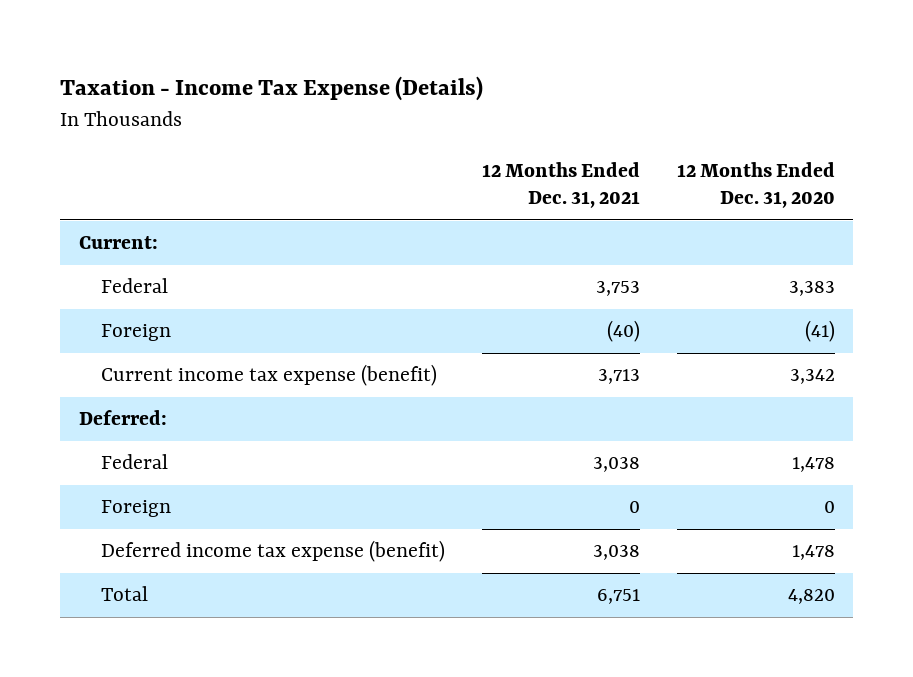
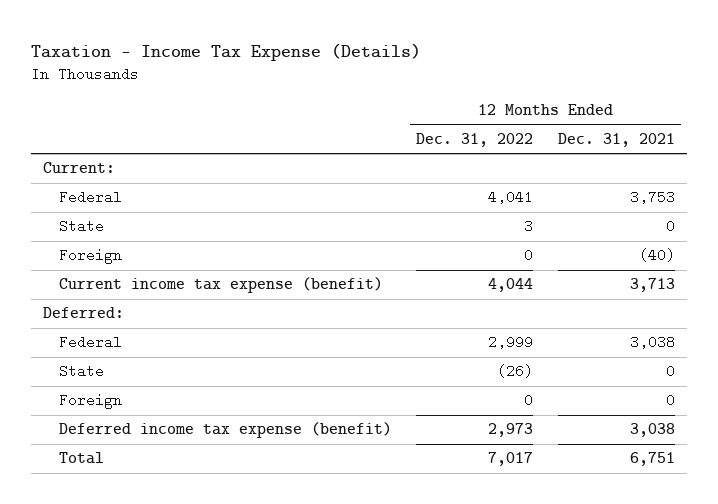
- | 12 Months Ended Dec. 31, 2021 | 12 Months Ended Dec. 31, 2020
+ | 12 Months Ended Dec. 31, 2022 | 12 Months Ended Dec. 31, 2021
+ State | 3 | 0
+ State | (26) | 0

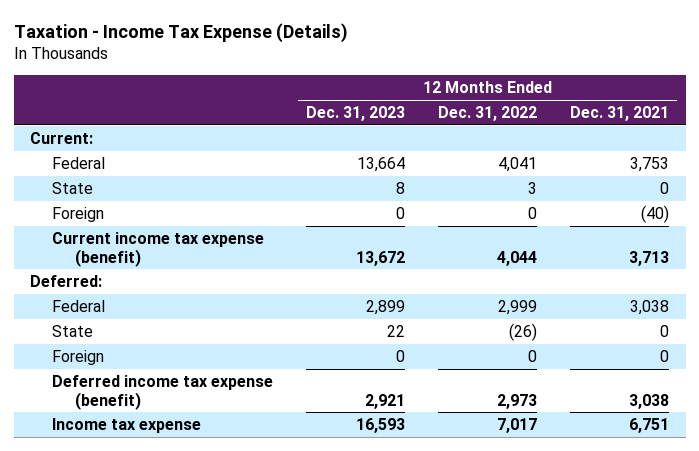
- | 12 Months Ended Dec. 31, 2022 | 12 Months Ended Dec. 31, 2021
+ | 12 Months Ended Dec. 31, 2023 | 12 Months Ended Dec. 31, 2022 | 12 Months Ended Dec. 31, 2021
- Total | 7,017 | 6,751
+ Income tax expense | 16,593 | 7,017 | 6,751

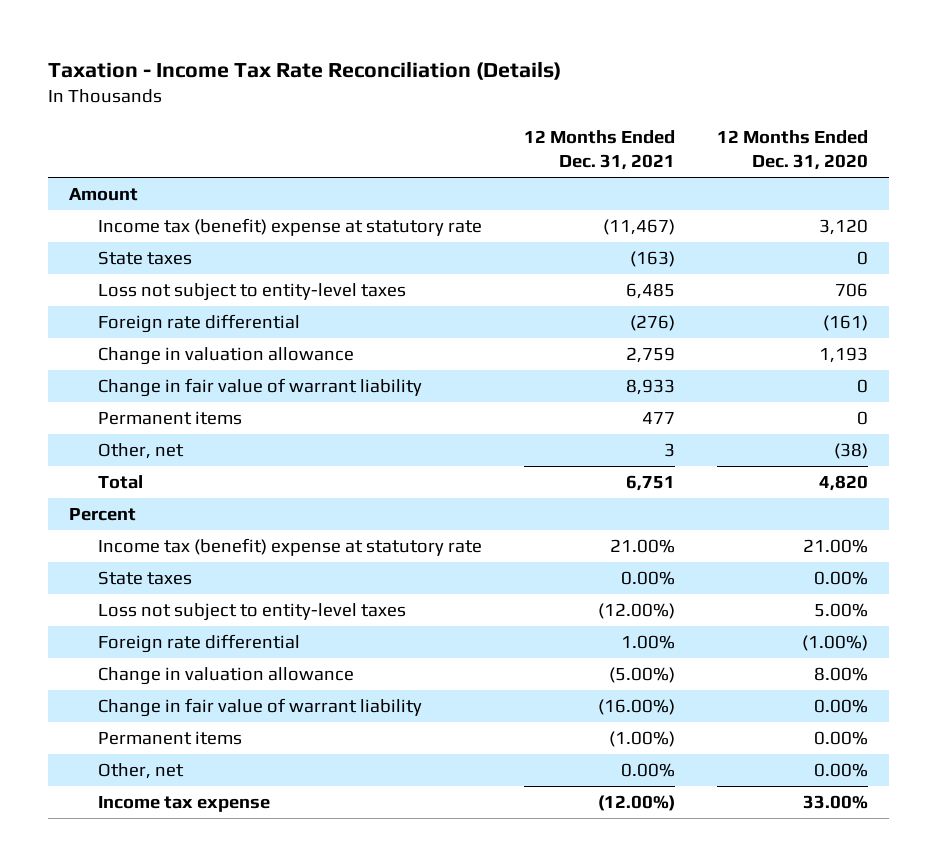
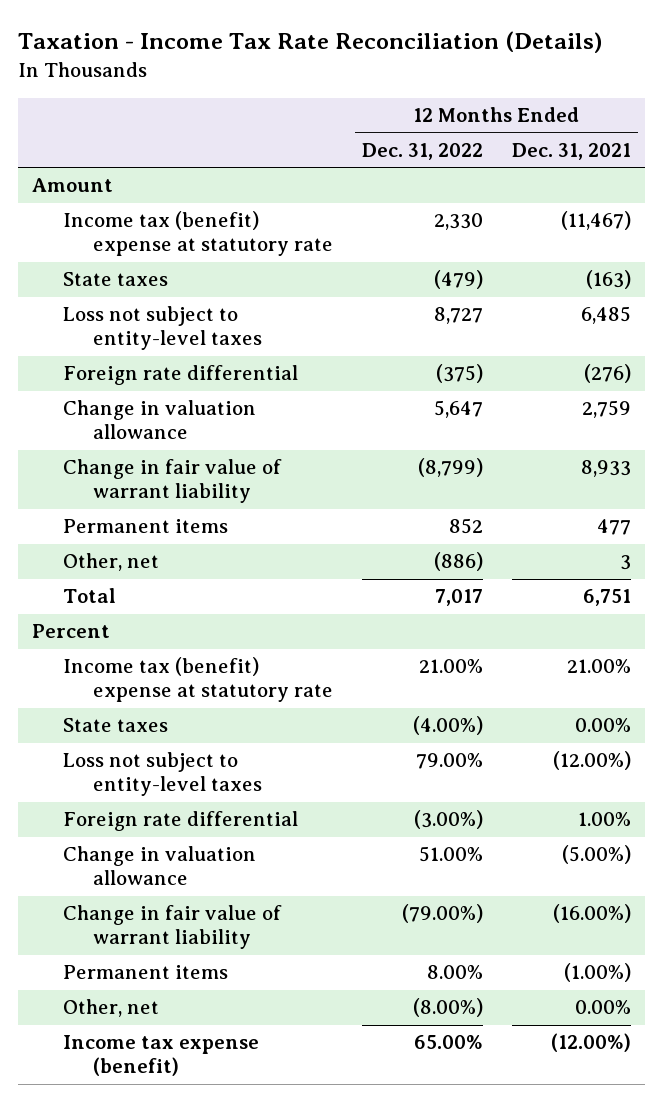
- | 12 Months Ended Dec. 31, 2021 | 12 Months Ended Dec. 31, 2020
+ | 12 Months Ended Dec. 31, 2022 | 12 Months Ended Dec. 31, 2021
- Income tax expense | (12.00%) | 33.00%
+ Income tax expense (benefit) | 65.00% | (12.00%)

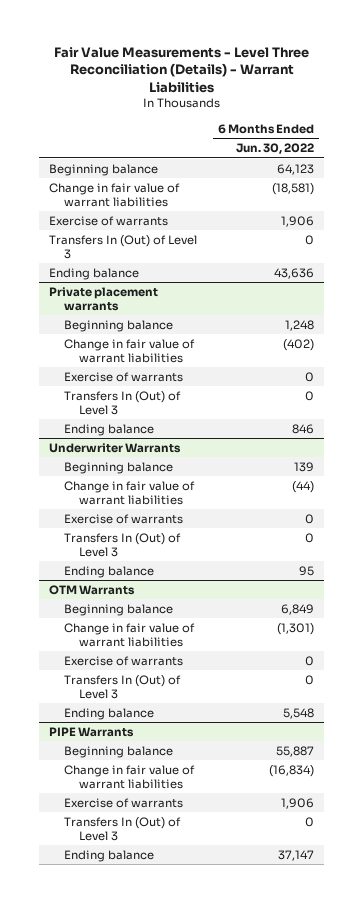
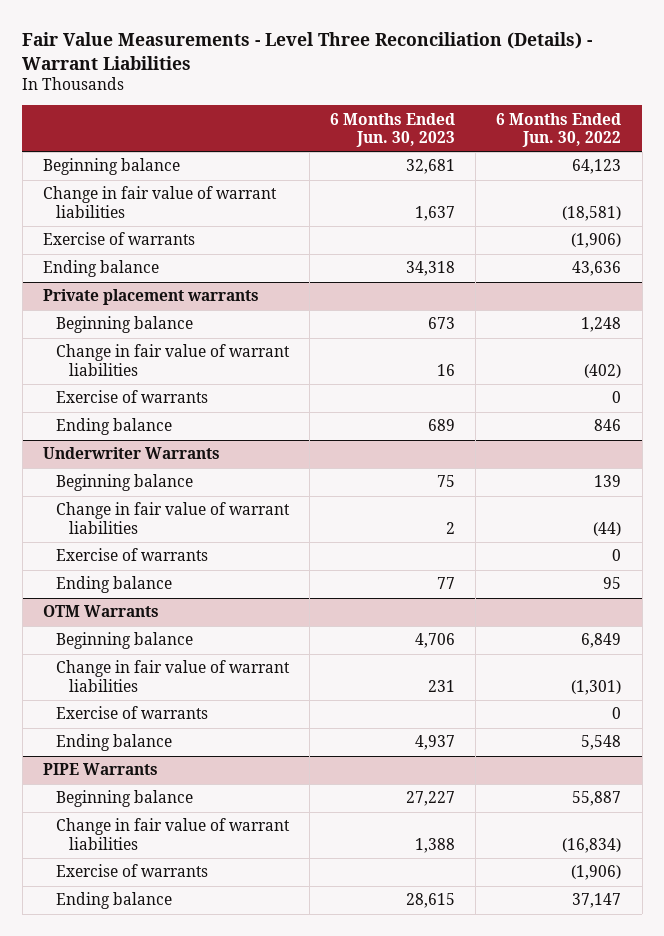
- | 6 Months Ended Jun. 30, 2022
+ | 6 Months Ended Jun. 30, 2023 | 6 Months Ended Jun. 30, 2022
- Exercise of warrants | 1,906
- Transfers In (Out) of Level 3 | 0
+ Exercise of warrants | | (1,906)
@ Private placement warrants
- Transfers In (Out) of Level 3 | 0
@ Underwriter Warrants
- Transfers In (Out) of Level 3 | 0
@ OTM Warrants
- Transfers In (Out) of Level 3 | 0
@ PIPE Warrants
- Exercise of warrants | 1,906
- Transfers In (Out) of Level 3 | 0
+ Exercise of warrants | | (1,906)

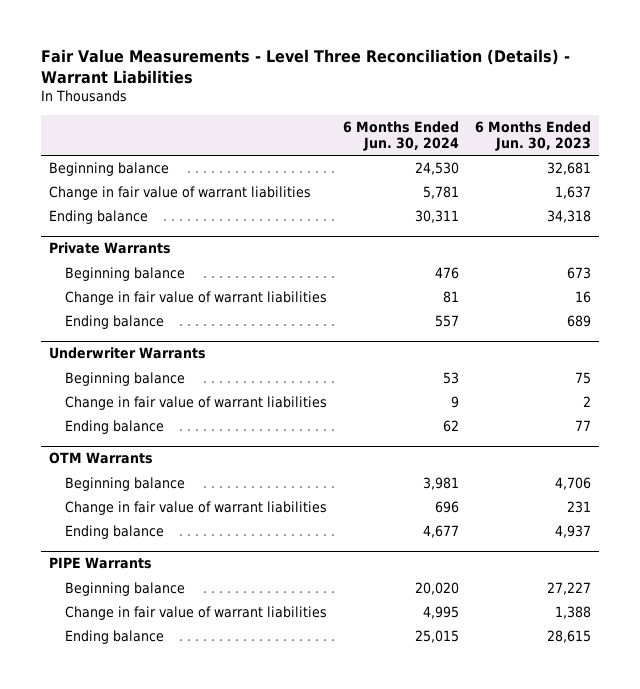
- | 6 Months Ended Jun. 30, 2023 | 6 Months Ended Jun. 30, 2022
+ | 6 Months Ended Jun. 30, 2024 | 6 Months Ended Jun. 30, 2023
- Exercise of warrants | | (1,906)
- Private placement warrants
+ Private Warrants
- Exercise of warrants | | 0
@ Underwriter Warrants
- Exercise of warrants | | 0
@ OTM Warrants
- Exercise of warrants | | 0
@ PIPE Warrants
- Exercise of warrants | | (1,906)

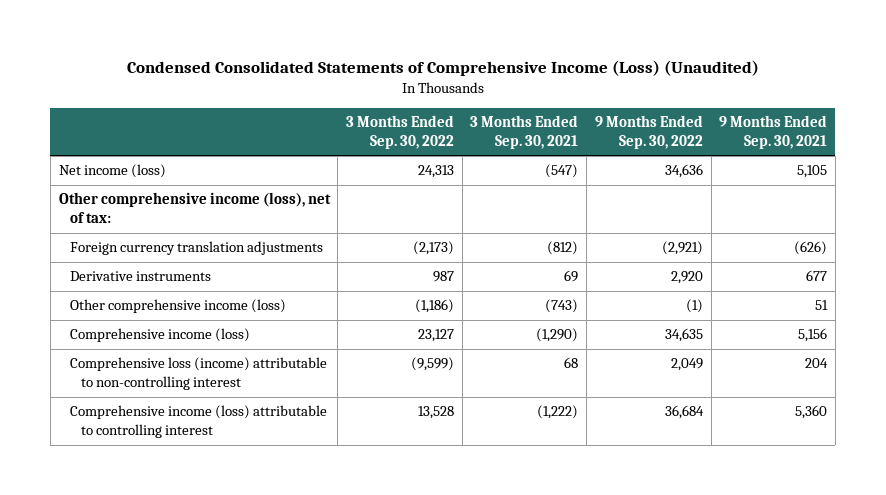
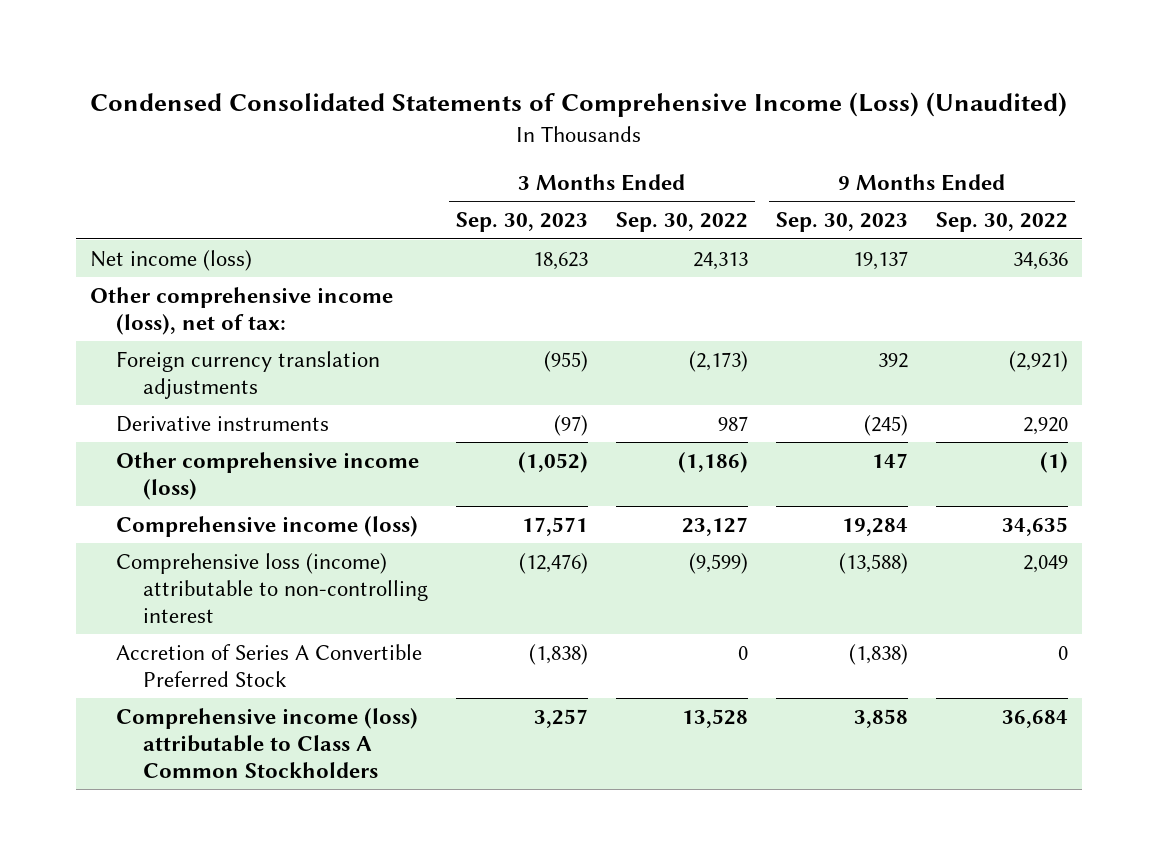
- | 3 Months Ended Sep. 30, 2022 | 3 Months Ended Sep. 30, 2021 | 9 Months Ended Sep. 30, 2022 | 9 Months Ended Sep. 30, 2021
+ | 3 Months Ended Sep. 30, 2023 | 3 Months Ended Sep. 30, 2022 | 9 Months Ended Sep. 30, 2023 | 9 Months Ended Sep. 30, 2022
- Comprehensive income (loss) attributable to controlling interest | 13,528 | (1,222) | 36,684 | 5,360
+ Accretion of Series A Convertible Preferred Stock | (1,838) | 0 | (1,838) | 0
+ Comprehensive income (loss) attributable to Class A Common Stockholders | 3,257 | 13,528 | 3,858 | 36,684

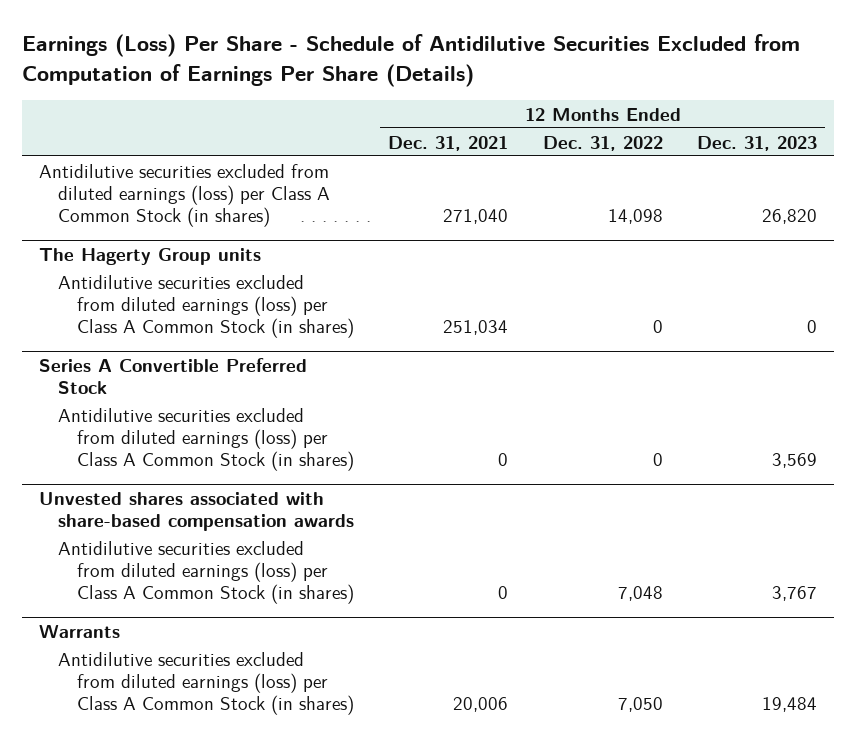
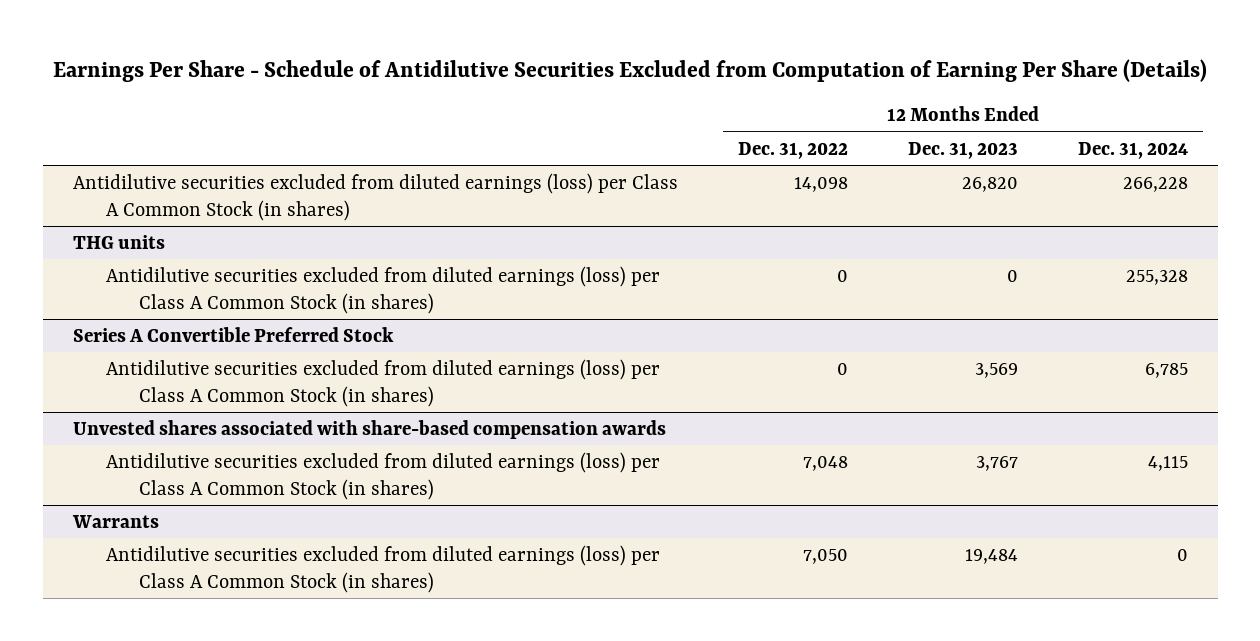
- Earnings (Loss) Per Share - Schedule of Antidilutive Securities Excluded from Computation of Earnings Per Share (Details)
+ Earnings Per Share - Schedule of Antidilutive Securities Excluded from Computation of Earning Per Share (Details)
- | 12 Months Ended Dec. 31, 2021 | 12 Months Ended Dec. 31, 2022 | 12 Months Ended Dec. 31, 2023
+ | 12 Months Ended Dec. 31, 2022 | 12 Months Ended Dec. 31, 2023 | 12 Months Ended Dec. 31, 2024
- The Hagerty Group units
+ THG units

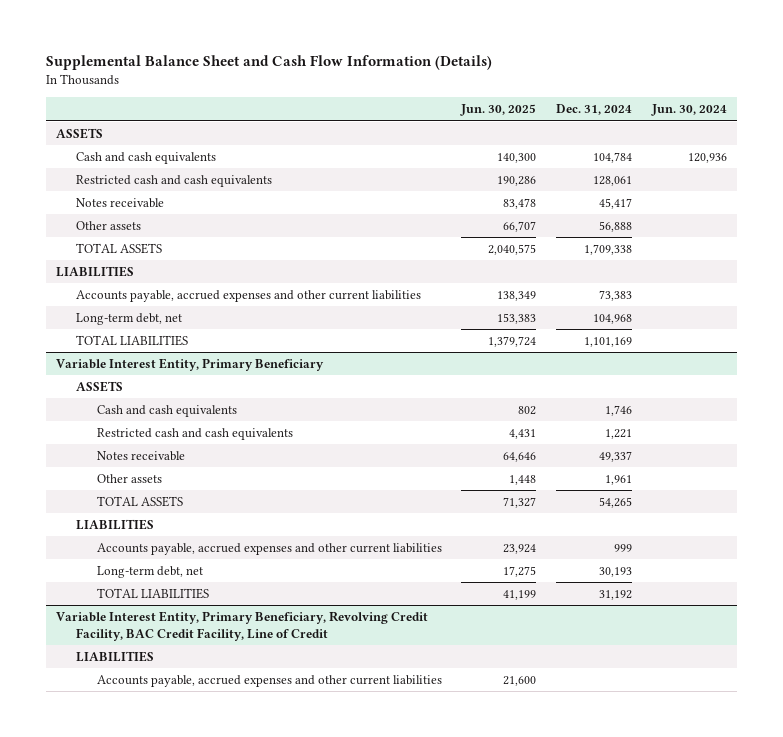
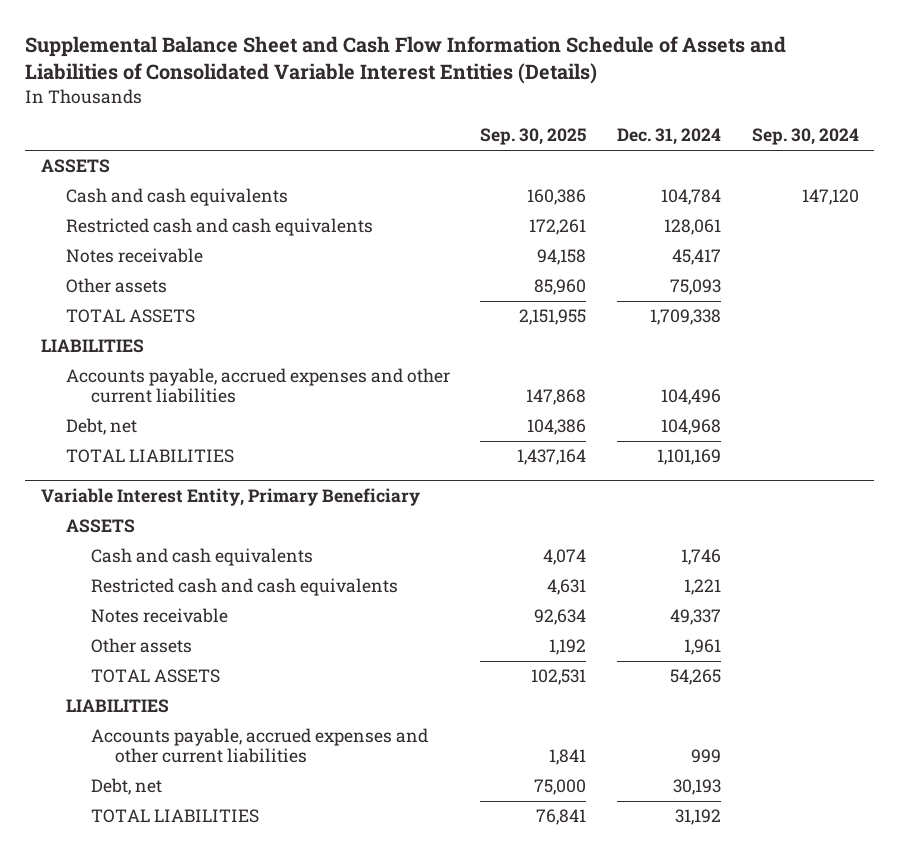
- Supplemental Balance Sheet and Cash Flow Information (Details)
+ Supplemental Balance Sheet and Cash Flow Information Schedule of Assets and Liabilities of Consolidated Variable Interest Entities (Details)
- | Jun. 30, 2025 | Dec. 31, 2024 | Jun. 30, 2024
+ | Sep. 30, 2025 | Dec. 31, 2024 | Sep. 30, 2024
- Other assets | 66,707 | 56,888 |
+ Other assets | 85,960 | 75,093 |
- Accounts payable, accrued expenses and other current liabilities | 138,349 | 73,383 |
- Long-term debt, net | 153,383 | 104,968 |
+ Accounts payable, accrued expenses and other current liabilities | 147,868 | 104,496 |
+ Debt, net | 104,386 | 104,968 |
@ Variable Interest Entity, Primary Beneficiary
- Long-term debt, net | 17,275 | 30,193 |
+ Debt, net | 75,000 | 30,193 |
- Variable Interest Entity, Primary Beneficiary, Revolving Credit Facility, BAC Credit Facility, Line of Credit
- LIABILITIES
- Accounts payable, accrued expenses and other current liabilities | 21,600 | |

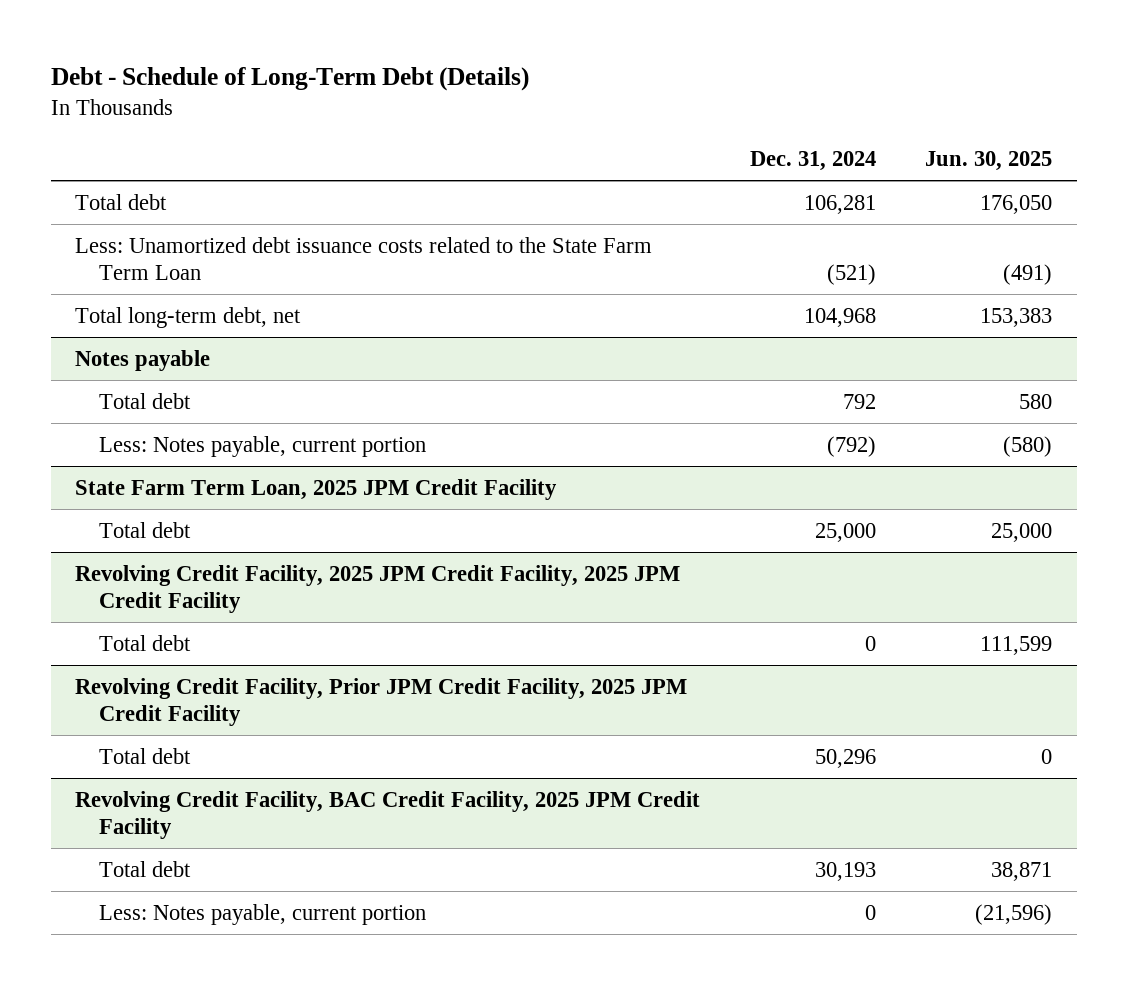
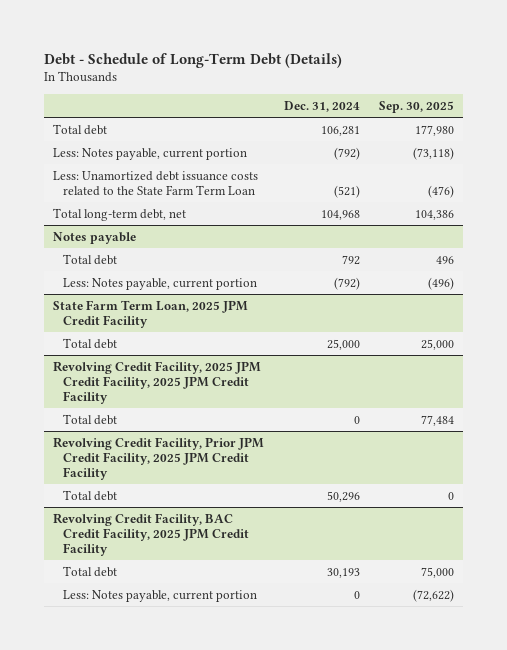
- | Dec. 31, 2024 | Jun. 30, 2025
+ | Dec. 31, 2024 | Sep. 30, 2025
+ Less: Notes payable, current portion | (792) | (73,118)

